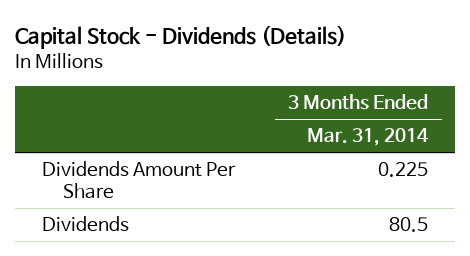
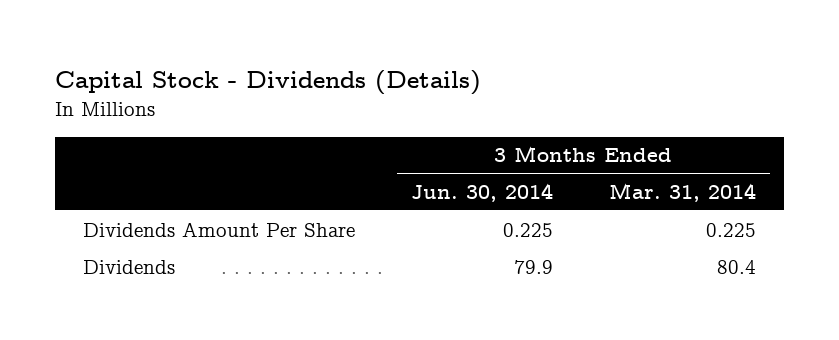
- | 3 Months Ended Mar. 31, 2014
+ | 3 Months Ended Jun. 30, 2014 | 3 Months Ended Mar. 31, 2014
- Dividends | 80.5
+ Dividends | 79.9 | 80.4

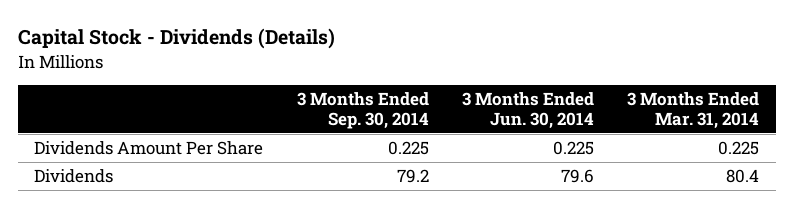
- | 3 Months Ended Jun. 30, 2014 | 3 Months Ended Mar. 31, 2014
+ | 3 Months Ended Sep. 30, 2014 | 3 Months Ended Jun. 30, 2014 | 3 Months Ended Mar. 31, 2014
- Dividends | 79.9 | 80.4
+ Dividends | 79.2 | 79.6 | 80.4

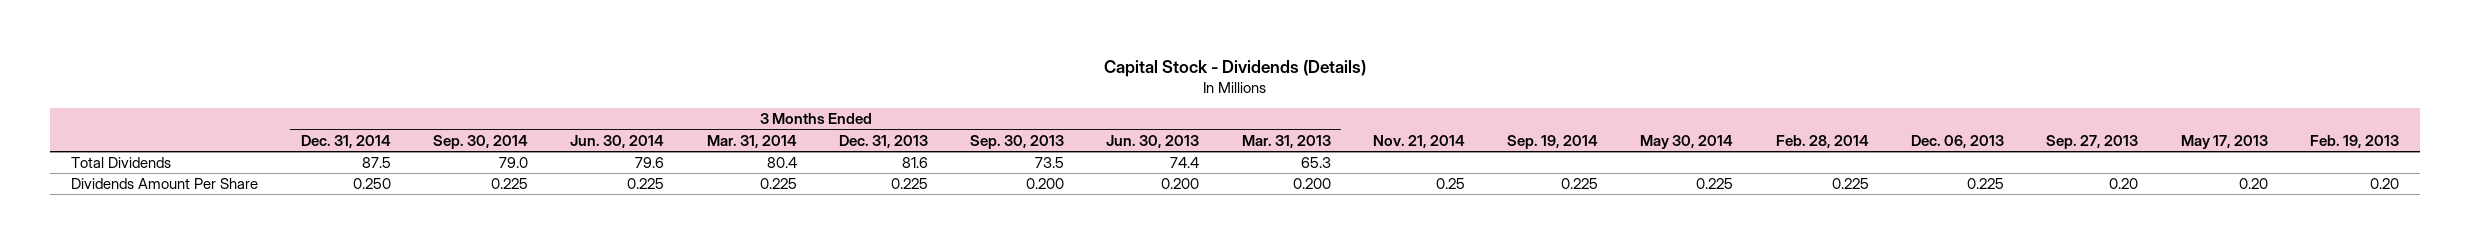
- | 3 Months Ended Sep. 30, 2014 | 3 Months Ended Jun. 30, 2014 | 3 Months Ended Mar. 31, 2014
+ | 3 Months Ended Dec. 31, 2014 | 3 Months Ended Sep. 30, 2014 | 3 Months Ended Jun. 30, 2014 | 3 Months Ended Mar. 31, 2014 | 3 Months Ended Dec. 31, 2013 | 3 Months Ended Sep. 30, 2013 | 3 Months Ended Jun. 30, 2013 | 3 Months Ended Mar. 31, 2013 | Nov. 21, 2014 | Sep. 19, 2014 | May 30, 2014 | Feb. 28, 2014 | Dec. 06, 2013 | Sep. 27, 2013 | May 17, 2013 | Feb. 19, 2013
+ Total Dividends | 87.5 | 79.0 | 79.6 | 80.4 | 81.6 | 73.5 | 74.4 | 65.3 | | | | | | | |
- Dividends | 79.2 | 79.6 | 80.4

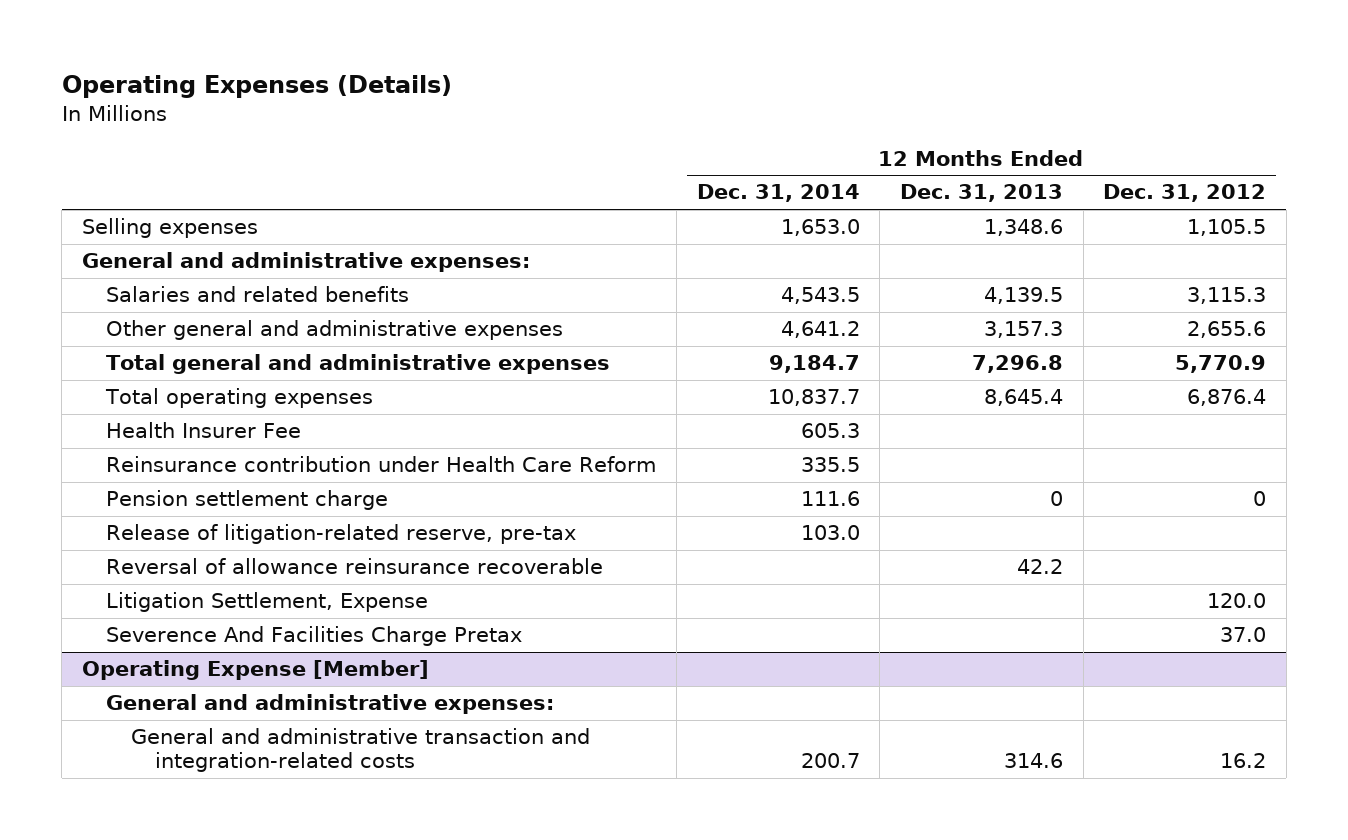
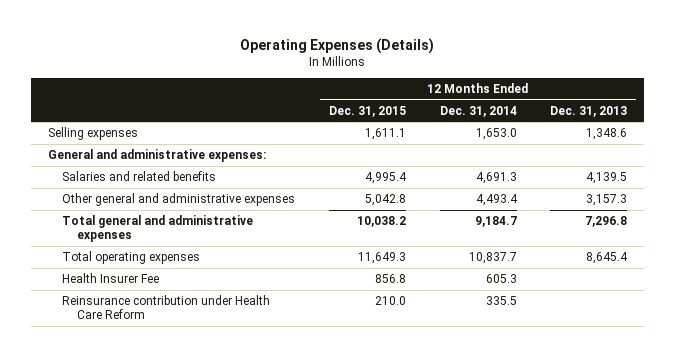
- | 12 Months Ended Dec. 31, 2014 | 12 Months Ended Dec. 31, 2013 | 12 Months Ended Dec. 31, 2012
+ | 12 Months Ended Dec. 31, 2015 | 12 Months Ended Dec. 31, 2014 | 12 Months Ended Dec. 31, 2013
- Salaries and related benefits | 4,543.5 | 4,139.5 | 3,115.3
- Other general and administrative expenses | 4,641.2 | 3,157.3 | 2,655.6
+ Salaries and related benefits | 4,995.4 | 4,691.3 | 4,139.5
+ Other general and administrative expenses | 5,042.8 | 4,493.4 | 3,157.3
- Pension settlement charge | 111.6 | 0 | 0
- Release of litigation-related reserve, pre-tax | 103.0 | |
- Reversal of allowance reinsurance recoverable | | 42.2 |
- Litigation Settlement, Expense | | | 120.0
- Severence And Facilities Charge Pretax | | | 37.0
- Operating Expense [Member]
- General and administrative expenses:
- General and administrative transaction and integration-related costs | 200.7 | 314.6 | 16.2

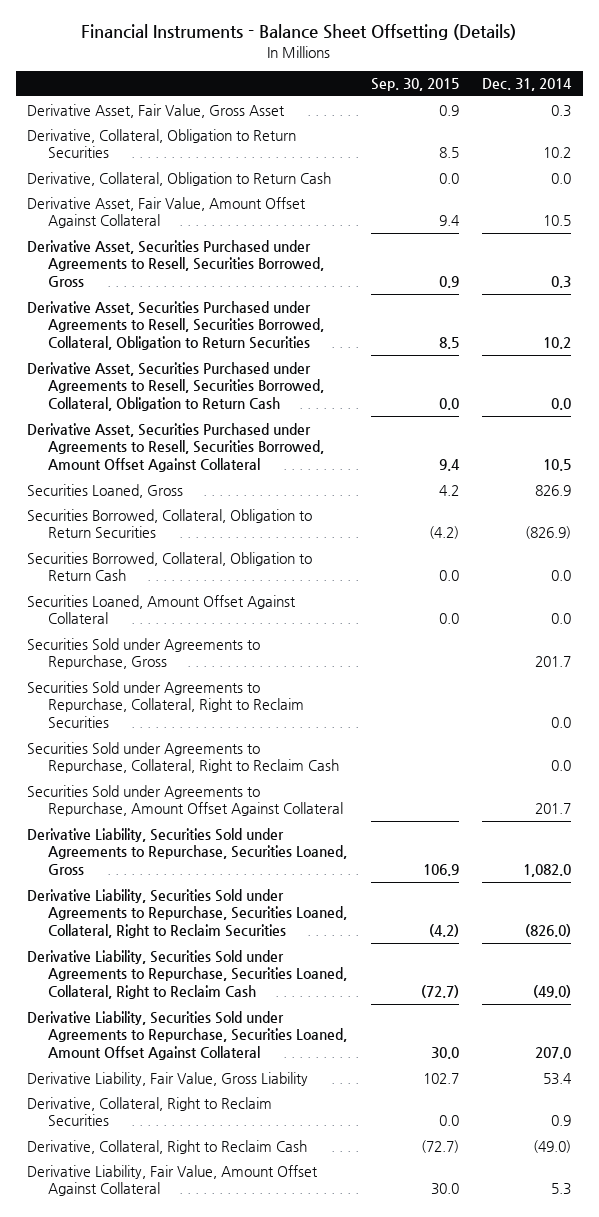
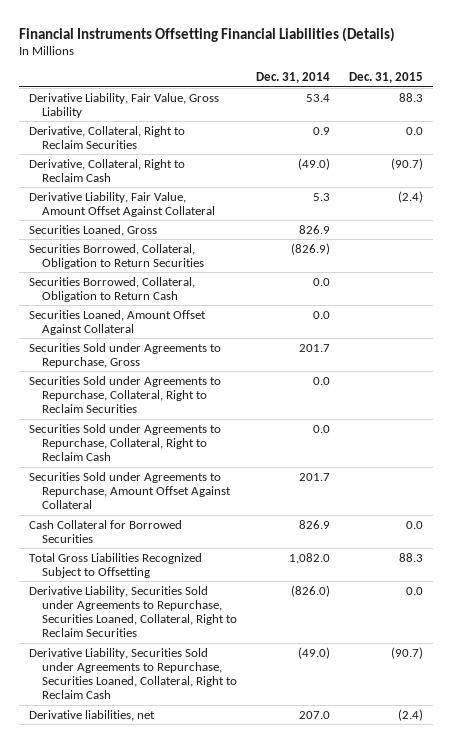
- Financial Instruments - Balance Sheet Offsetting (Details)
+ Financial Instruments Offsetting Financial Liabilities (Details)
- | Sep. 30, 2015 | Dec. 31, 2014
+ | Dec. 31, 2014 | Dec. 31, 2015
- Derivative Asset, Fair Value, Gross Asset | 0.9 | 0.3
- Derivative, Collateral, Obligation to Return Securities | 8.5 | 10.2
- Derivative, Collateral, Obligation to Return Cash | 0.0 | 0.0
- Derivative Asset, Fair Value, Amount Offset Against Collateral | 9.4 | 10.5
- Derivative Asset, Securities Purchased under Agreements to Resell, Securities Borrowed, Gross | 0.9 | 0.3
- Derivative Asset, Securities Purchased under Agreements to Resell, Securities Borrowed, Collateral, Obligation to Return Securities | 8.5 | 10.2
- Derivative Asset, Securities Purchased under Agreements to Resell, Securities Borrowed, Collateral, Obligation to Return Cash | 0.0 | 0.0
- Derivative Asset, Securities Purchased under Agreements to Resell, Securities Borrowed, Amount Offset Against Collateral | 9.4 | 10.5
moved up: Derivative Liability, Fair Value, Gross Liability | 53.4 | 88.3
moved up: Derivative, Collateral, Right to Reclaim Securities | 0.9 | 0.0
moved up: Derivative, Collateral, Right to Reclaim Cash | (49.0) | (90.7)
moved up: Derivative Liability, Fair Value, Amount Offset Against Collateral | 5.3 | (2.4)
- Derivative Liability, Securities Sold under Agreements to Repurchase, Securities Loaned, Gross | 106.9 | 1,082.0
+ Cash Collateral for Borrowed Securities | 826.9 | 0.0
+ Total Gross Liabilities Recognized Subject to Offsetting | 1,082.0 | 88.3
- Derivative Liability, Securities Sold under Agreements to Repurchase, Securities Loaned, Amount Offset Against Collateral | 30.0 | 207.0
+ Derivative liabilities, net | 207.0 | (2.4)

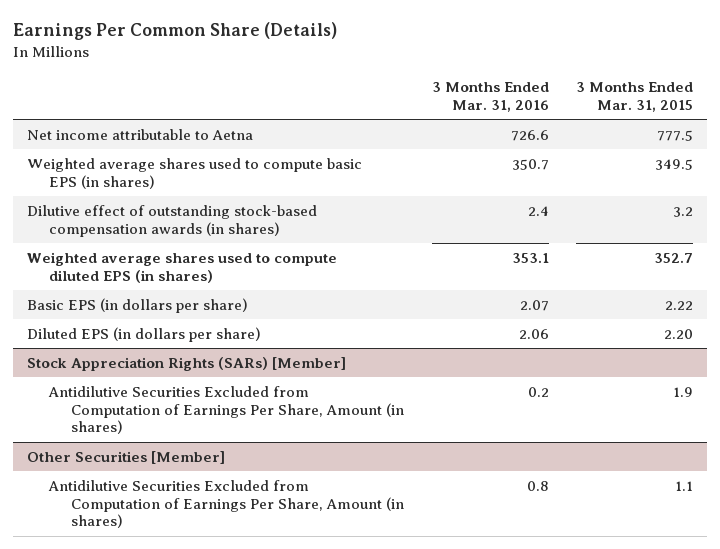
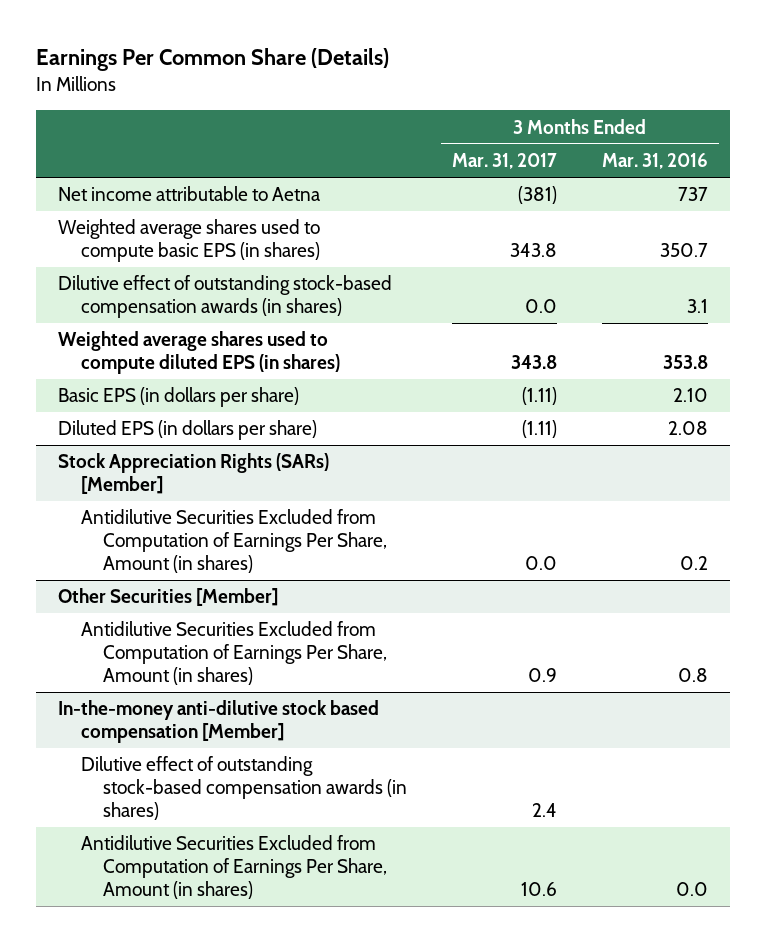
- | 3 Months Ended Mar. 31, 2016 | 3 Months Ended Mar. 31, 2015
+ | 3 Months Ended Mar. 31, 2017 | 3 Months Ended Mar. 31, 2016
- Net income attributable to Aetna | 726.6 | 777.5
+ Net income attributable to Aetna | (381) | 737
- Dilutive effect of outstanding stock-based compensation awards (in shares) | 2.4 | 3.2
- Weighted average shares used to compute diluted EPS (in shares) | 353.1 | 352.7
- Basic EPS (in dollars per share) | 2.07 | 2.22
- Diluted EPS (in dollars per share) | 2.06 | 2.20
+ Dilutive effect of outstanding stock-based compensation awards (in shares) | 0.0 | 3.1
+ Weighted average shares used to compute diluted EPS (in shares) | 343.8 | 353.8
+ Basic EPS (in dollars per share) | (1.11) | 2.10
+ Diluted EPS (in dollars per share) | (1.11) | 2.08
+ In-the-money anti-dilutive stock based compensation [Member]
+ Dilutive effect of outstanding stock-based compensation awards (in shares) | 2.4 |
+ Antidilutive Securities Excluded from Computation of Earnings Per Share, Amount (in shares) | 10.6 | 0.0

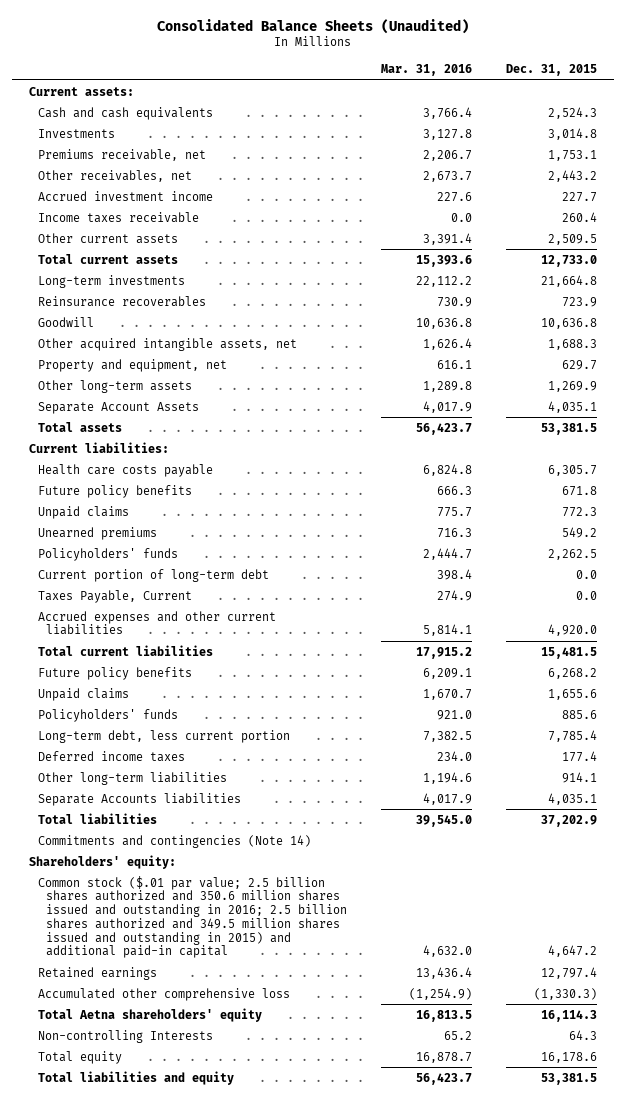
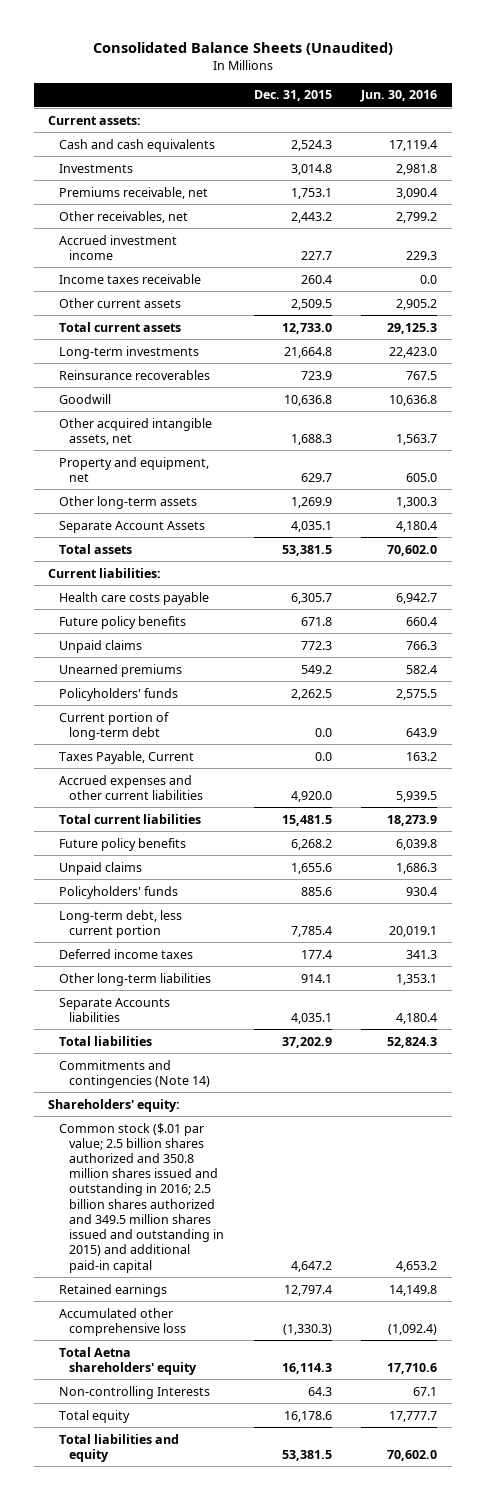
- | Mar. 31, 2016 | Dec. 31, 2015
+ | Dec. 31, 2015 | Jun. 30, 2016
- Common stock ($.01 par value; 2.5 billion shares authorized and 350.6 million shares issued and outstanding in 2016; 2.5 billion shares authorized and 349.5 million shares issued and outstanding in 2015) and additional paid-in capital | 4,632.0 | 4,647.2
+ Common stock ($.01 par value; 2.5 billion shares authorized and 350.8 million shares issued and outstanding in 2016; 2.5 billion shares authorized and 349.5 million shares issued and outstanding in 2015) and additional paid-in capital | 4,647.2 | 4,653.2

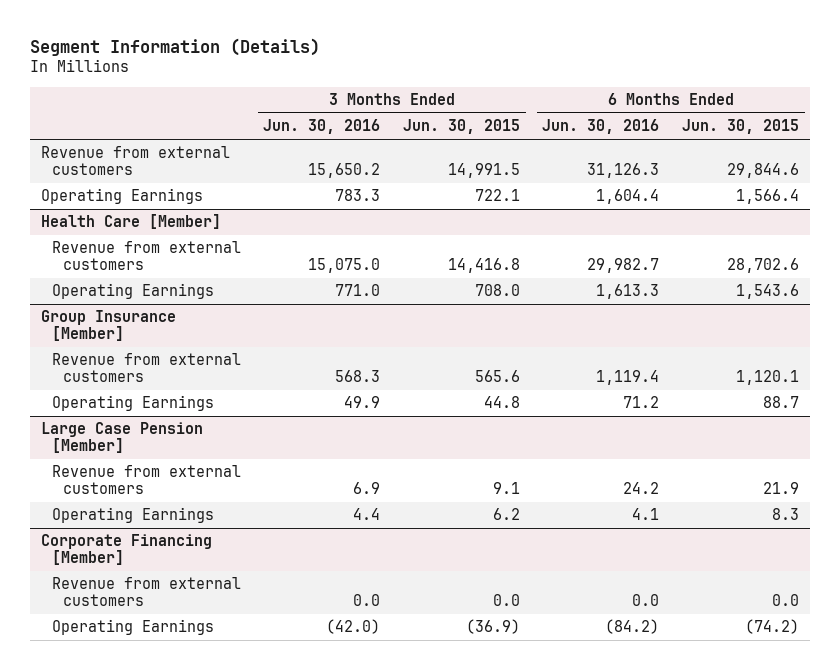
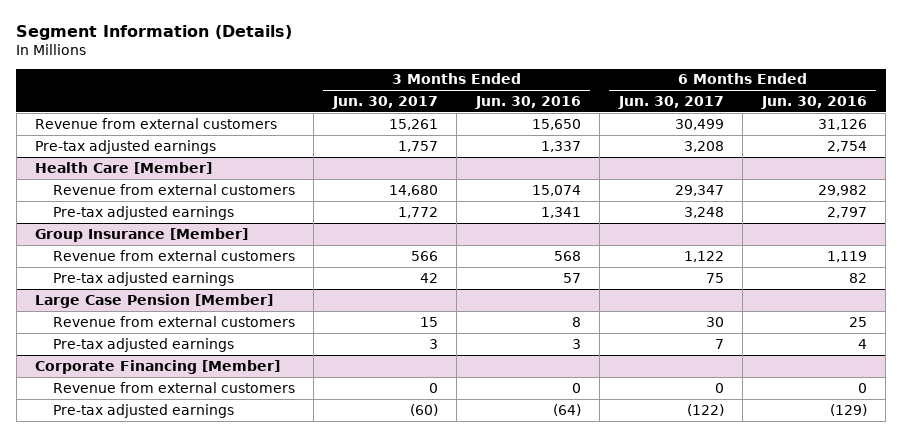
- | 3 Months Ended Jun. 30, 2016 | 3 Months Ended Jun. 30, 2015 | 6 Months Ended Jun. 30, 2016 | 6 Months Ended Jun. 30, 2015
+ | 3 Months Ended Jun. 30, 2017 | 3 Months Ended Jun. 30, 2016 | 6 Months Ended Jun. 30, 2017 | 6 Months Ended Jun. 30, 2016
- Revenue from external customers | 15,650.2 | 14,991.5 | 31,126.3 | 29,844.6
- Operating Earnings | 783.3 | 722.1 | 1,604.4 | 1,566.4
+ Revenue from external customers | 15,261 | 15,650 | 30,499 | 31,126
+ Pre-tax adjusted earnings | 1,757 | 1,337 | 3,208 | 2,754
@ Health Care [Member]
- Revenue from external customers | 15,075.0 | 14,416.8 | 29,982.7 | 28,702.6
- Operating Earnings | 771.0 | 708.0 | 1,613.3 | 1,543.6
+ Revenue from external customers | 14,680 | 15,074 | 29,347 | 29,982
+ Pre-tax adjusted earnings | 1,772 | 1,341 | 3,248 | 2,797
@ Group Insurance [Member]
- Revenue from external customers | 568.3 | 565.6 | 1,119.4 | 1,120.1
- Operating Earnings | 49.9 | 44.8 | 71.2 | 88.7
+ Revenue from external customers | 566 | 568 | 1,122 | 1,119
+ Pre-tax adjusted earnings | 42 | 57 | 75 | 82
@ Large Case Pension [Member]
- Revenue from external customers | 6.9 | 9.1 | 24.2 | 21.9
- Operating Earnings | 4.4 | 6.2 | 4.1 | 8.3
+ Revenue from external customers | 15 | 8 | 30 | 25
+ Pre-tax adjusted earnings | 3 | 3 | 7 | 4
@ Corporate Financing [Member]
- Revenue from external customers | 0.0 | 0.0 | 0.0 | 0.0
- Operating Earnings | (42.0) | (36.9) | (84.2) | (74.2)
+ Revenue from external customers | 0 | 0 | 0 | 0
+ Pre-tax adjusted earnings | (60) | (64) | (122) | (129)

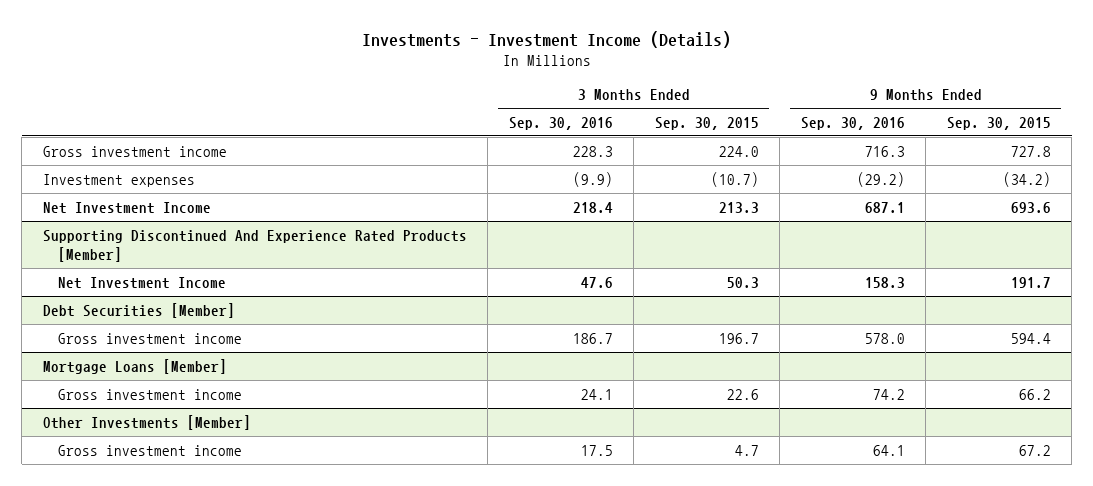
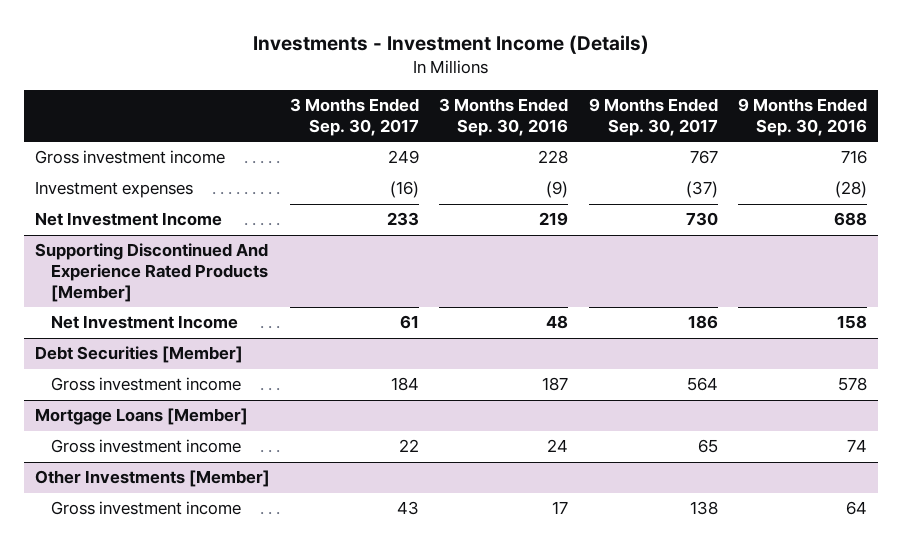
- | 3 Months Ended Sep. 30, 2016 | 3 Months Ended Sep. 30, 2015 | 9 Months Ended Sep. 30, 2016 | 9 Months Ended Sep. 30, 2015
+ | 3 Months Ended Sep. 30, 2017 | 3 Months Ended Sep. 30, 2016 | 9 Months Ended Sep. 30, 2017 | 9 Months Ended Sep. 30, 2016
- Gross investment income | 228.3 | 224.0 | 716.3 | 727.8
- Investment expenses | (9.9) | (10.7) | (29.2) | (34.2)
- Net Investment Income | 218.4 | 213.3 | 687.1 | 693.6
+ Gross investment income | 249 | 228 | 767 | 716
+ Investment expenses | (16) | (9) | (37) | (28)
+ Net Investment Income | 233 | 219 | 730 | 688
@ Supporting Discontinued And Experience Rated Products [Member]
- Net Investment Income | 47.6 | 50.3 | 158.3 | 191.7
+ Net Investment Income | 61 | 48 | 186 | 158
@ Debt Securities [Member]
- Gross investment income | 186.7 | 196.7 | 578.0 | 594.4
+ Gross investment income | 184 | 187 | 564 | 578
@ Mortgage Loans [Member]
- Gross investment income | 24.1 | 22.6 | 74.2 | 66.2
+ Gross investment income | 22 | 24 | 65 | 74
@ Other Investments [Member]
- Gross investment income | 17.5 | 4.7 | 64.1 | 67.2
+ Gross investment income | 43 | 17 | 138 | 64

